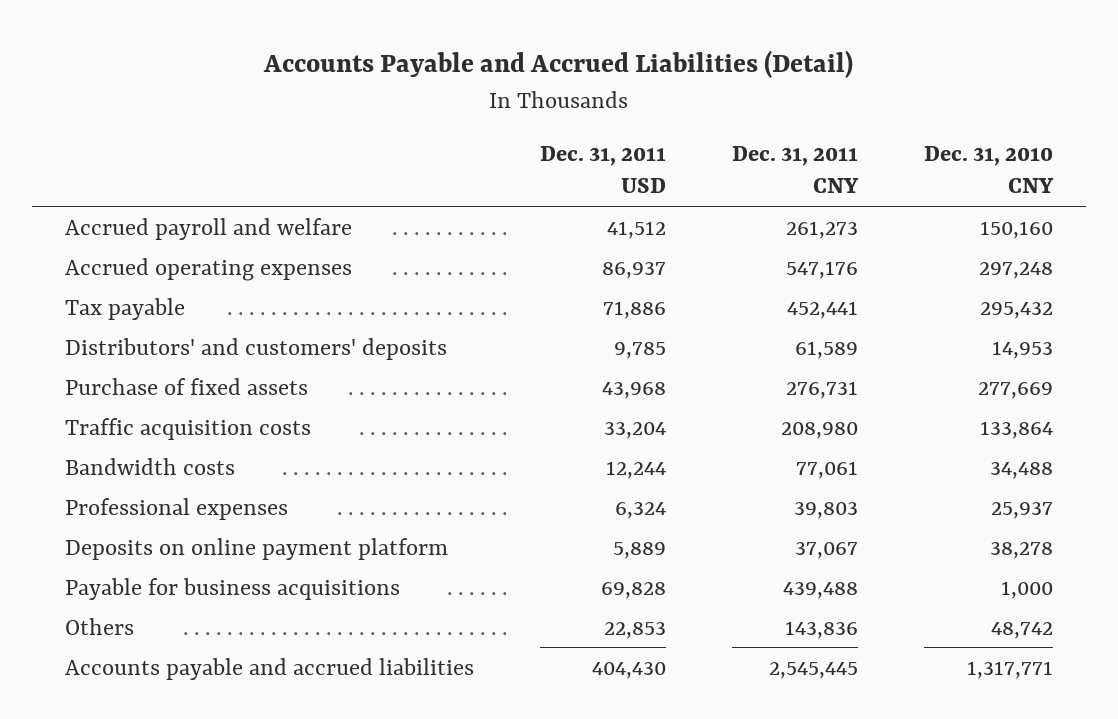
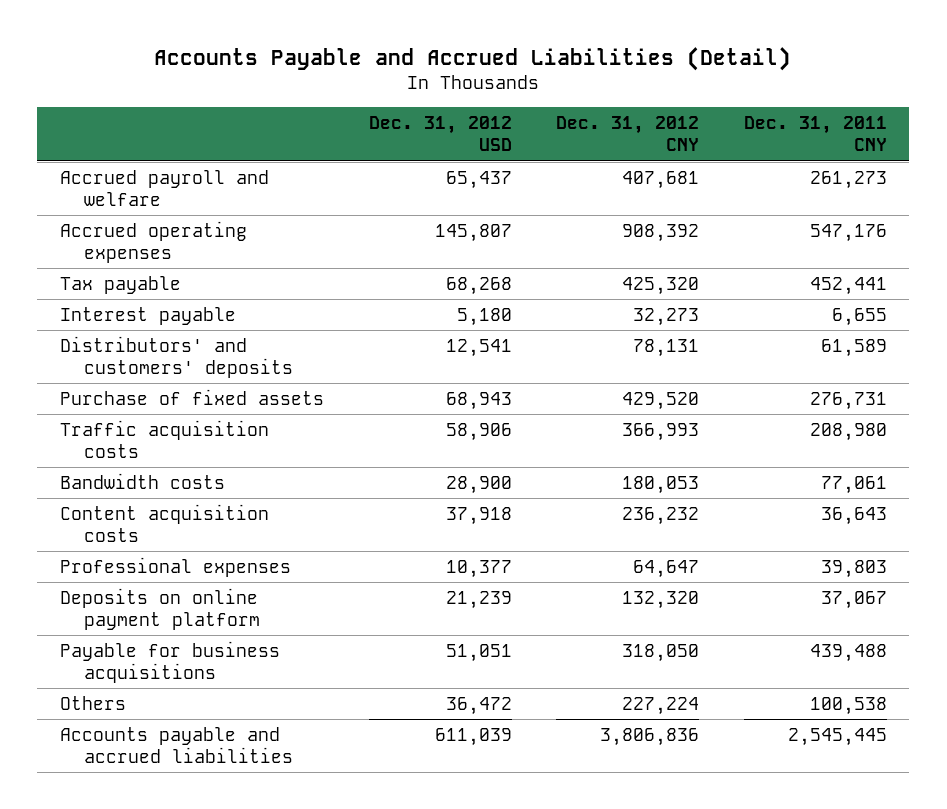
- | Dec. 31, 2011 USD | Dec. 31, 2011 CNY | Dec. 31, 2010 CNY
+ | Dec. 31, 2012 USD | Dec. 31, 2012 CNY | Dec. 31, 2011 CNY
+ Interest payable | 5,180 | 32,273 | 6,655
+ Content acquisition costs | 37,918 | 236,232 | 36,643
- Others | 22,853 | 143,836 | 48,742
+ Others | 36,472 | 227,224 | 100,538

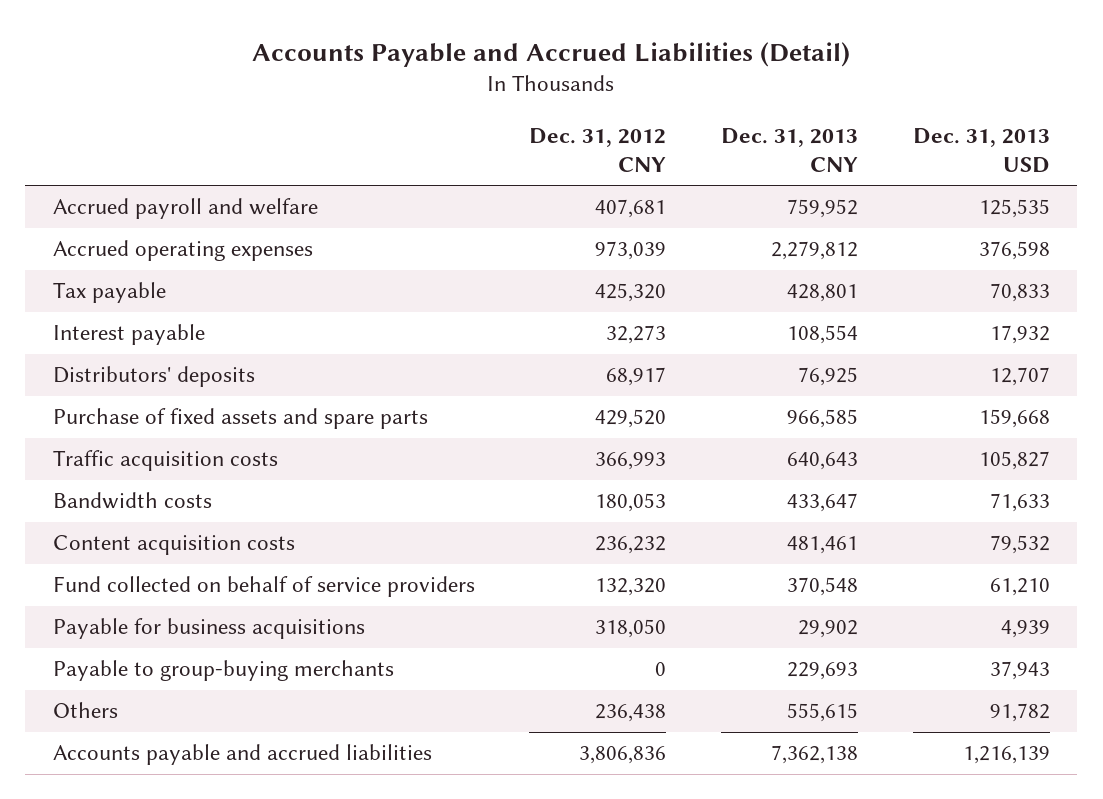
- | Dec. 31, 2012 USD | Dec. 31, 2012 CNY | Dec. 31, 2011 CNY
+ | Dec. 31, 2012 CNY | Dec. 31, 2013 CNY | Dec. 31, 2013 USD
- Accrued operating expenses | 145,807 | 908,392 | 547,176
+ Accrued operating expenses | 973,039 | 2,279,812 | 376,598
- Distributors' and customers' deposits | 12,541 | 78,131 | 61,589
- Purchase of fixed assets | 68,943 | 429,520 | 276,731
+ Distributors' deposits | 68,917 | 76,925 | 12,707
+ Purchase of fixed assets and spare parts | 429,520 | 966,585 | 159,668
- Professional expenses | 10,377 | 64,647 | 39,803
- Deposits on online payment platform | 21,239 | 132,320 | 37,067
+ Fund collected on behalf of service providers | 132,320 | 370,548 | 61,210
- Others | 36,472 | 227,224 | 100,538
+ Payable to group-buying merchants | 0 | 229,693 | 37,943
+ Others | 236,438 | 555,615 | 91,782

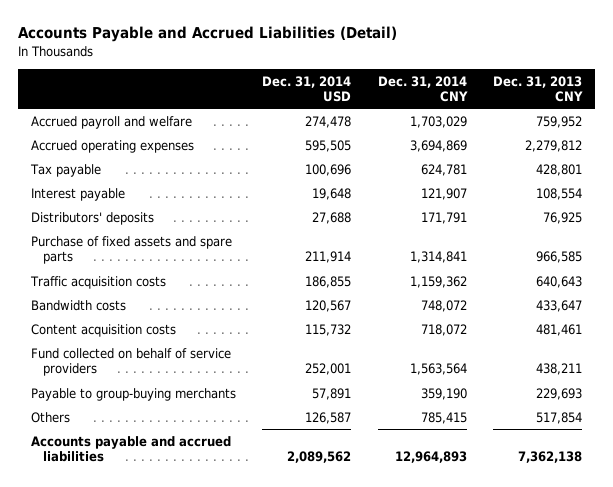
- | Dec. 31, 2012 CNY | Dec. 31, 2013 CNY | Dec. 31, 2013 USD
+ | Dec. 31, 2014 USD | Dec. 31, 2014 CNY | Dec. 31, 2013 CNY
- Fund collected on behalf of service providers | 132,320 | 370,548 | 61,210
- Payable for business acquisitions | 318,050 | 29,902 | 4,939
+ Fund collected on behalf of service providers | 252,001 | 1,563,564 | 438,211
- Others | 236,438 | 555,615 | 91,782
+ Others | 126,587 | 785,415 | 517,854

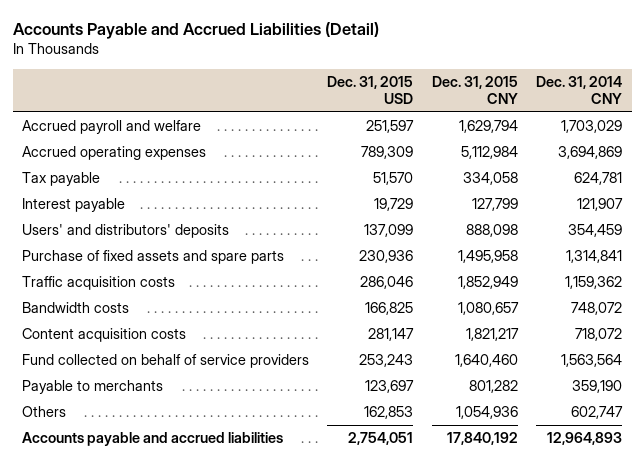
- | Dec. 31, 2014 USD | Dec. 31, 2014 CNY | Dec. 31, 2013 CNY
+ | Dec. 31, 2015 USD | Dec. 31, 2015 CNY | Dec. 31, 2014 CNY
- Distributors' deposits | 27,688 | 171,791 | 76,925
+ Users' and distributors' deposits | 137,099 | 888,098 | 354,459
- Payable to group-buying merchants | 57,891 | 359,190 | 229,693
- Others | 126,587 | 785,415 | 517,854
+ Payable to merchants | 123,697 | 801,282 | 359,190
+ Others | 162,853 | 1,054,936 | 602,747

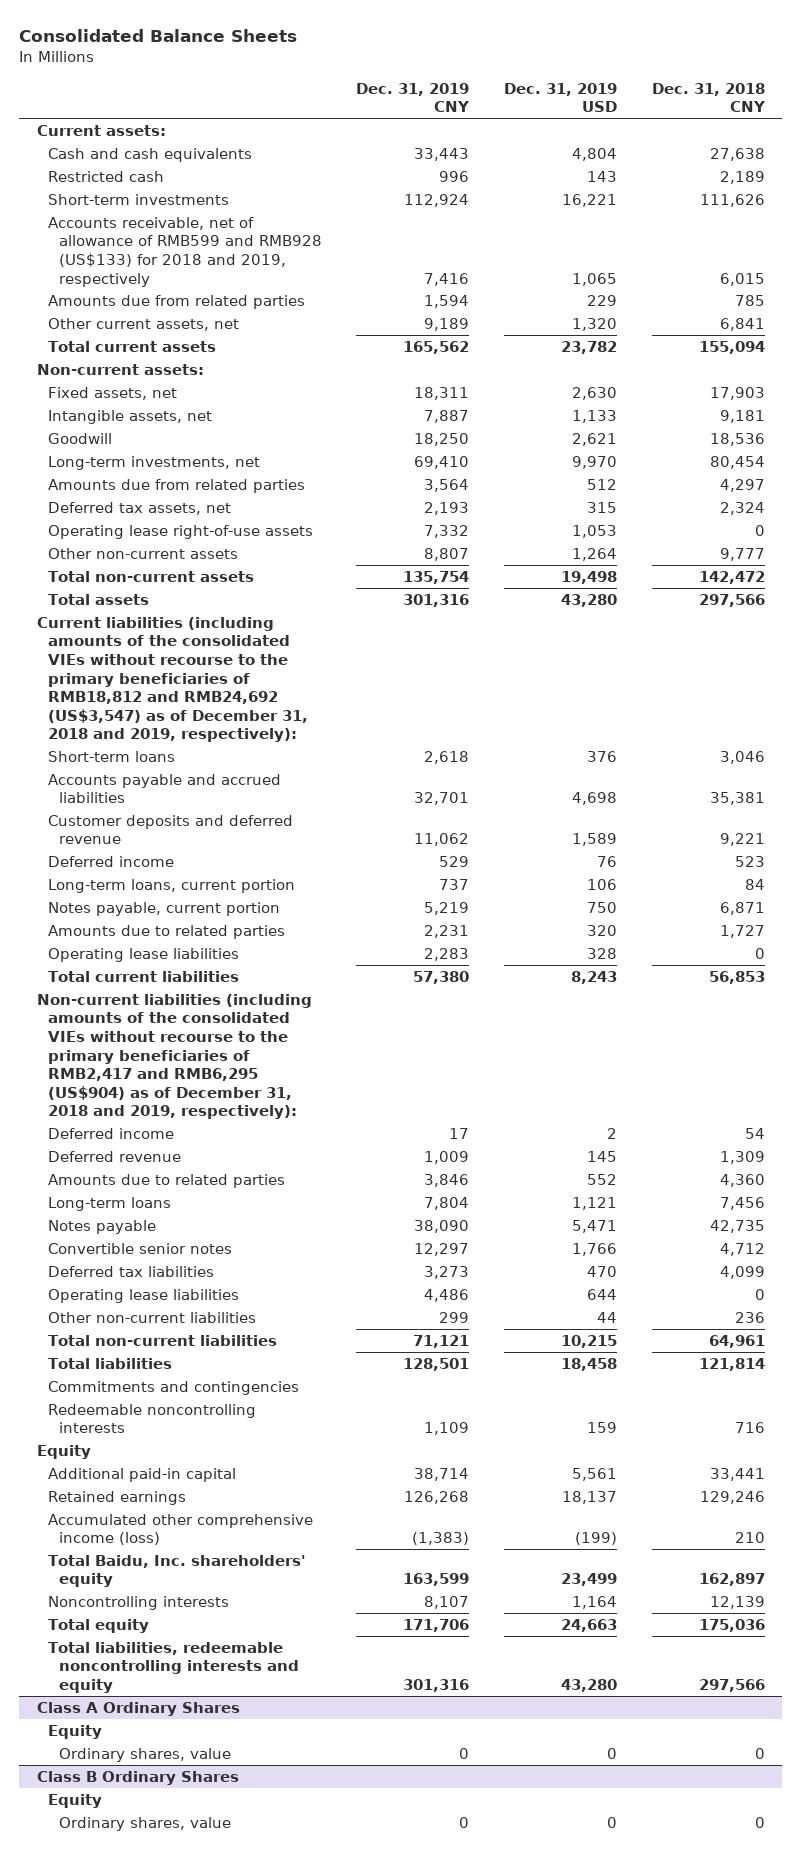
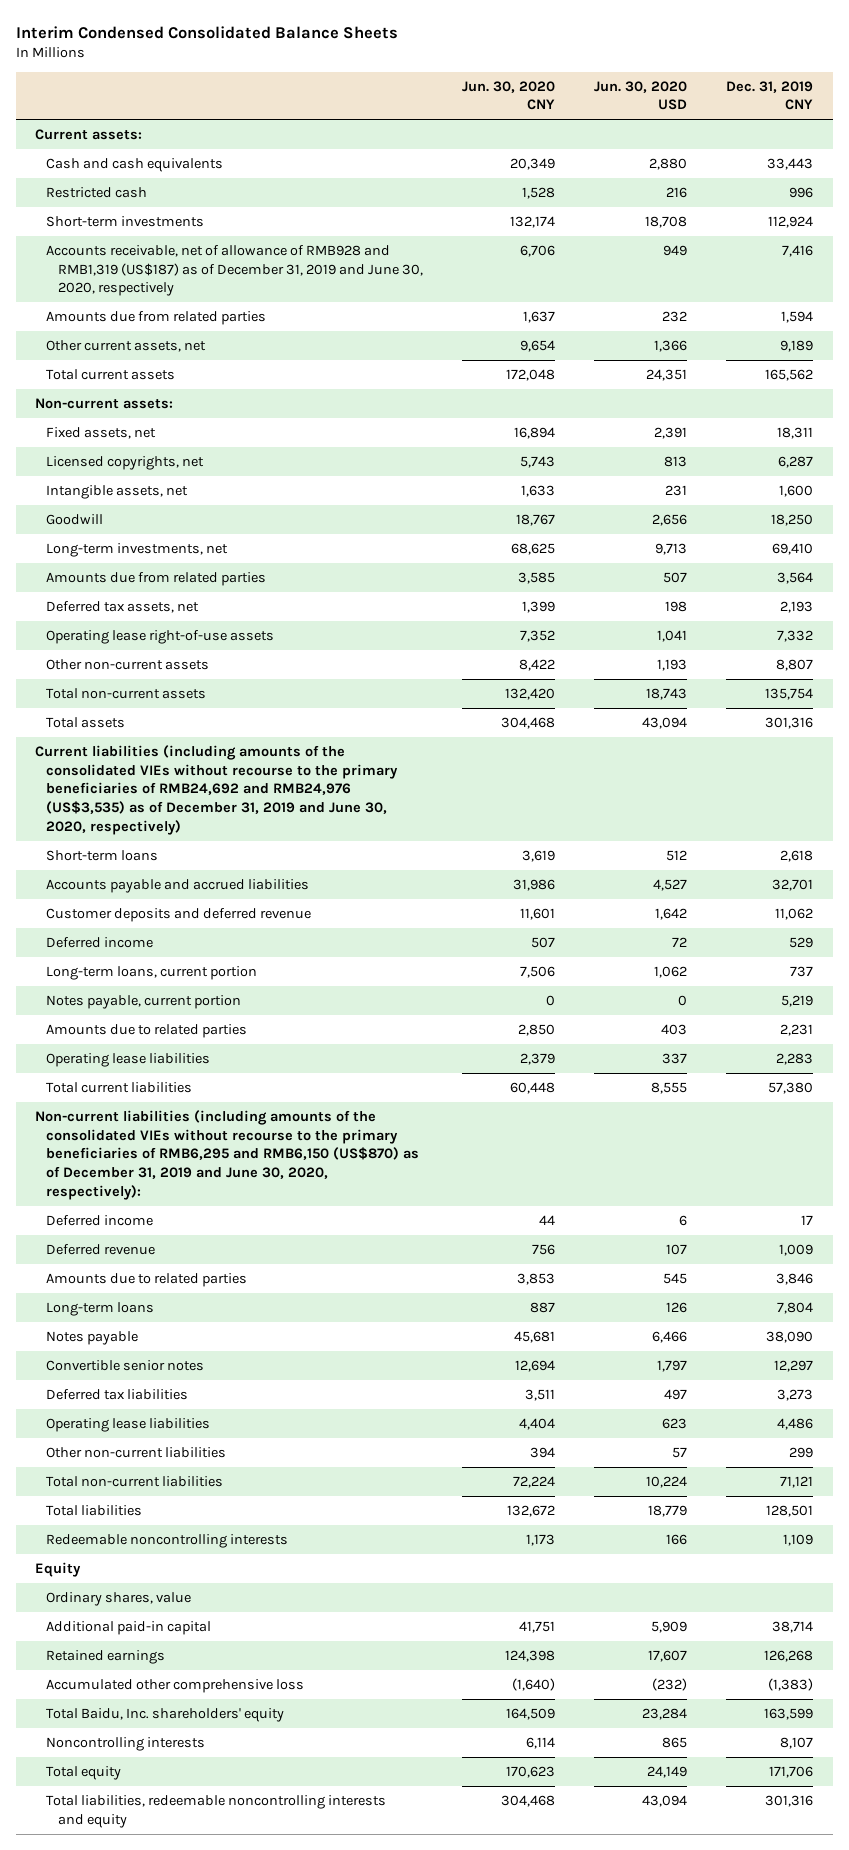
- Consolidated Balance Sheets
+ Interim Condensed Consolidated Balance Sheets
- | Dec. 31, 2019 CNY | Dec. 31, 2019 USD | Dec. 31, 2018 CNY
+ | Jun. 30, 2020 CNY | Jun. 30, 2020 USD | Dec. 31, 2019 CNY
- Accounts receivable, net of allowance of RMB599 and RMB928 (US$133) for 2018 and 2019, respectively | 7,416 | 1,065 | 6,015
+ Accounts receivable, net of allowance of RMB928 and RMB1,319 (US$187) as of December 31, 2019 and June 30, 2020, respectively | 6,706 | 949 | 7,416
- Intangible assets, net | 7,887 | 1,133 | 9,181
+ Licensed copyrights, net | 5,743 | 813 | 6,287
+ Intangible assets, net | 1,633 | 231 | 1,600
- Current liabilities (including amounts of the consolidated VIEs without recourse to the primary beneficiaries of RMB18,812 and RMB24,692 (US$3,547) as of December 31, 2018 and 2019, respectively):
+ Current liabilities (including amounts of the consolidated VIEs without recourse to the primary beneficiaries of RMB24,692 and RMB24,976 (US$3,535) as of December 31, 2019 and June 30, 2020, respectively)
- Non-current liabilities (including amounts of the consolidated VIEs without recourse to the primary beneficiaries of RMB2,417 and RMB6,295 (US$904) as of December 31, 2018 and 2019, respectively):
+ Non-current liabilities (including amounts of the consolidated VIEs without recourse to the primary beneficiaries of RMB6,295 and RMB6,150 (US$870) as of December 31, 2019 and June 30, 2020, respectively):
- Commitments and contingencies
+ Ordinary shares, value
- Accumulated other comprehensive income (loss) | (1,383) | (199) | 210
+ Accumulated other comprehensive loss | (1,640) | (232) | (1,383)
- Class A Ordinary Shares
- Equity
- Ordinary shares, value | 0 | 0 | 0
- Class B Ordinary Shares
- Equity
- Ordinary shares, value | 0 | 0 | 0

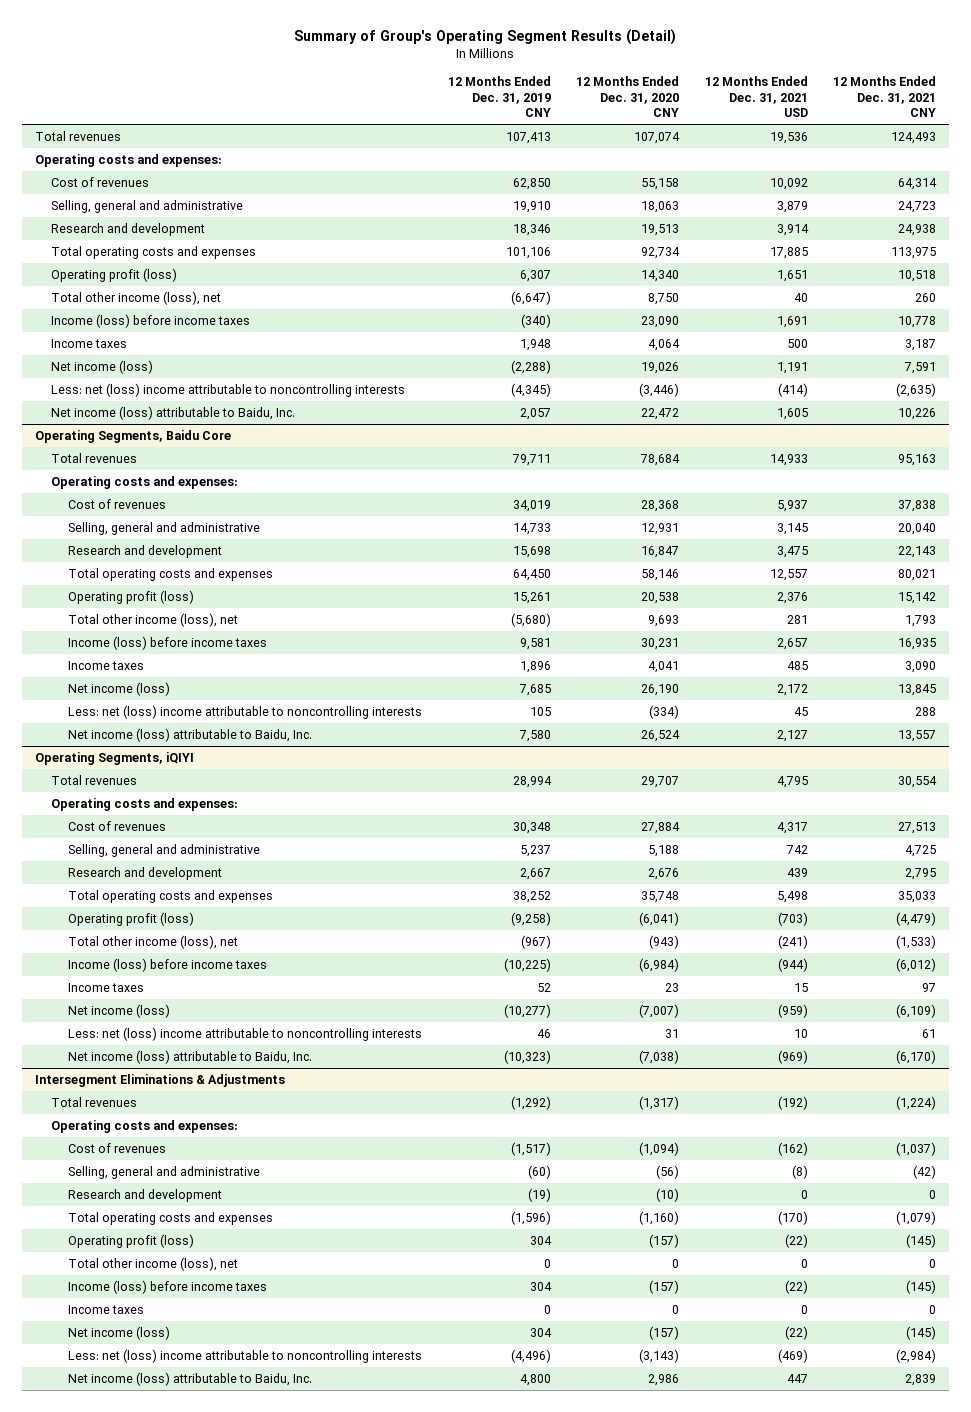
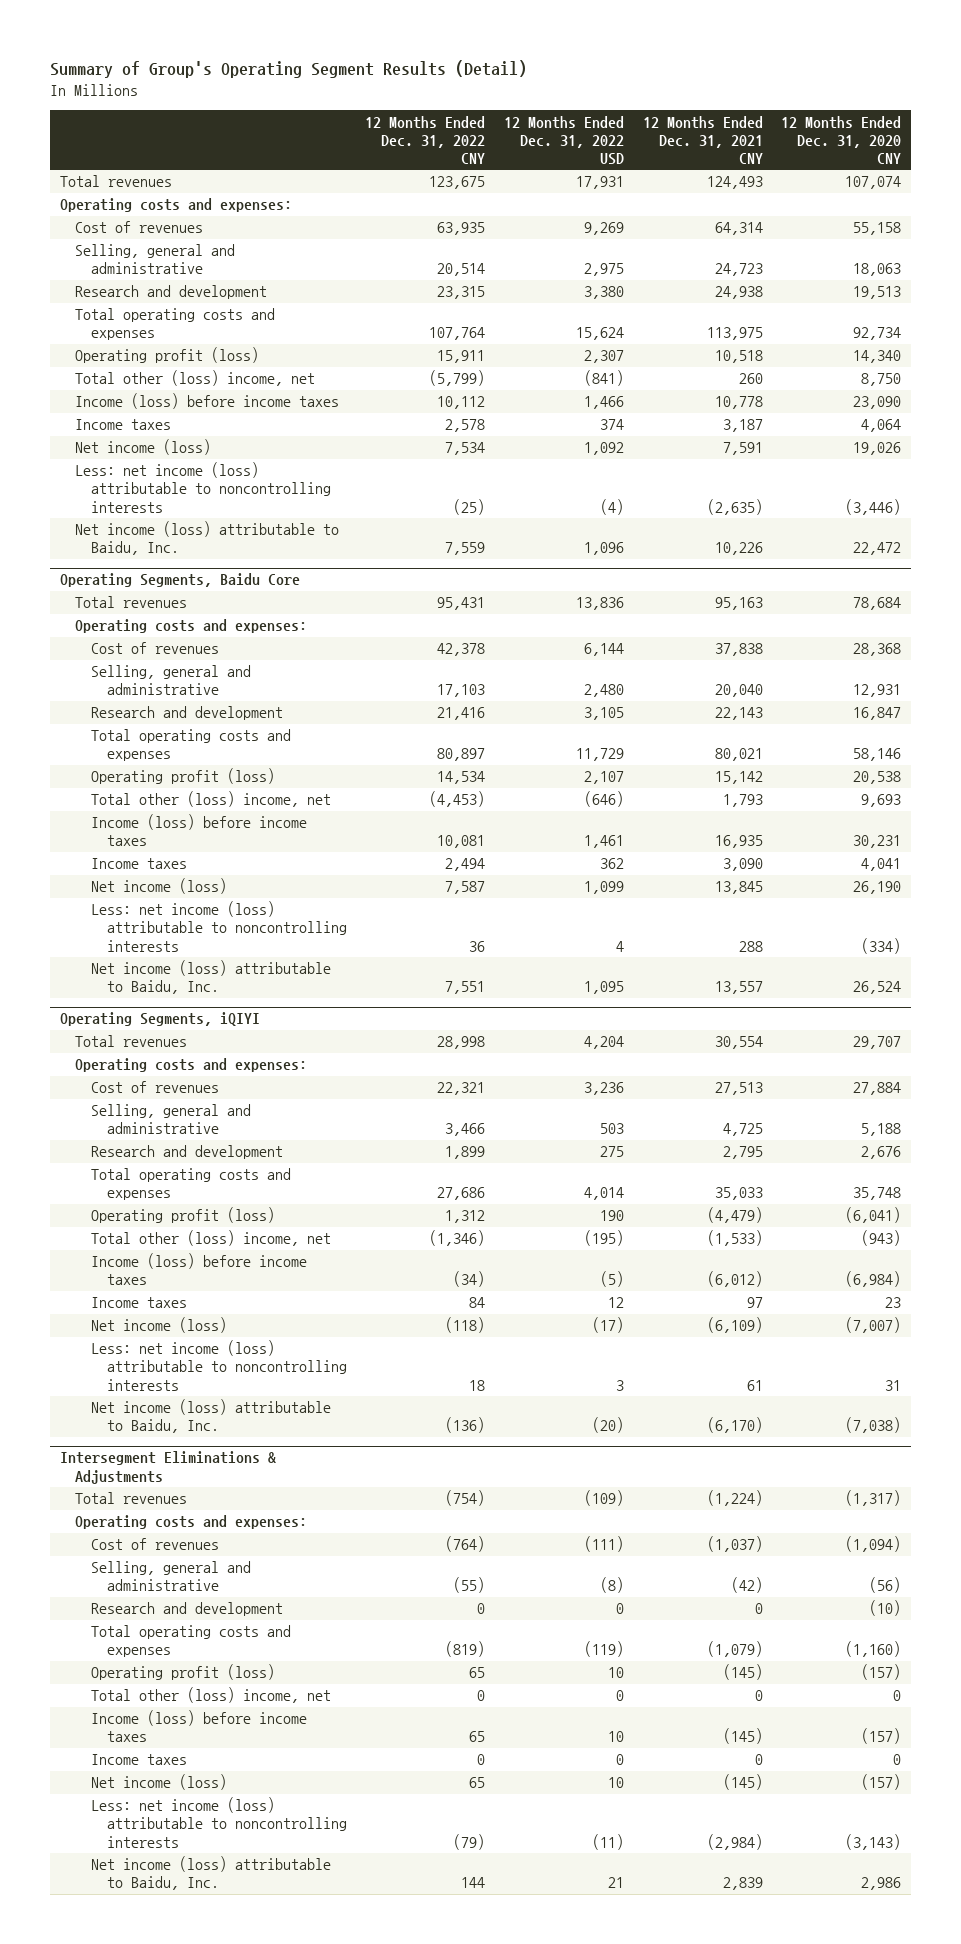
- | 12 Months Ended Dec. 31, 2019 CNY | 12 Months Ended Dec. 31, 2020 CNY | 12 Months Ended Dec. 31, 2021 USD | 12 Months Ended Dec. 31, 2021 CNY
+ | 12 Months Ended Dec. 31, 2022 CNY | 12 Months Ended Dec. 31, 2022 USD | 12 Months Ended Dec. 31, 2021 CNY | 12 Months Ended Dec. 31, 2020 CNY
- Total other income (loss), net | (6,647) | 8,750 | 40 | 260
+ Total other (loss) income, net | (5,799) | (841) | 260 | 8,750
- Less: net (loss) income attributable to noncontrolling interests | (4,345) | (3,446) | (414) | (2,635)
+ Less: net income (loss) attributable to noncontrolling interests | (25) | (4) | (2,635) | (3,446)
@ Operating Segments, Baidu Core
- Total other income (loss), net | (5,680) | 9,693 | 281 | 1,793
+ Total other (loss) income, net | (4,453) | (646) | 1,793 | 9,693
- Less: net (loss) income attributable to noncontrolling interests | 105 | (334) | 45 | 288
+ Less: net income (loss) attributable to noncontrolling interests | 36 | 4 | 288 | (334)
@ Operating Segments, iQIYI
- Total other income (loss), net | (967) | (943) | (241) | (1,533)
+ Total other (loss) income, net | (1,346) | (195) | (1,533) | (943)
- Less: net (loss) income attributable to noncontrolling interests | 46 | 31 | 10 | 61
+ Less: net income (loss) attributable to noncontrolling interests | 18 | 3 | 61 | 31
@ Intersegment Eliminations & Adjustments
- Total other income (loss), net | 0 | 0 | 0 | 0
+ Total other (loss) income, net | 0 | 0 | 0 | 0
- Less: net (loss) income attributable to noncontrolling interests | (4,496) | (3,143) | (469) | (2,984)
+ Less: net income (loss) attributable to noncontrolling interests | (79) | (11) | (2,984) | (3,143)

